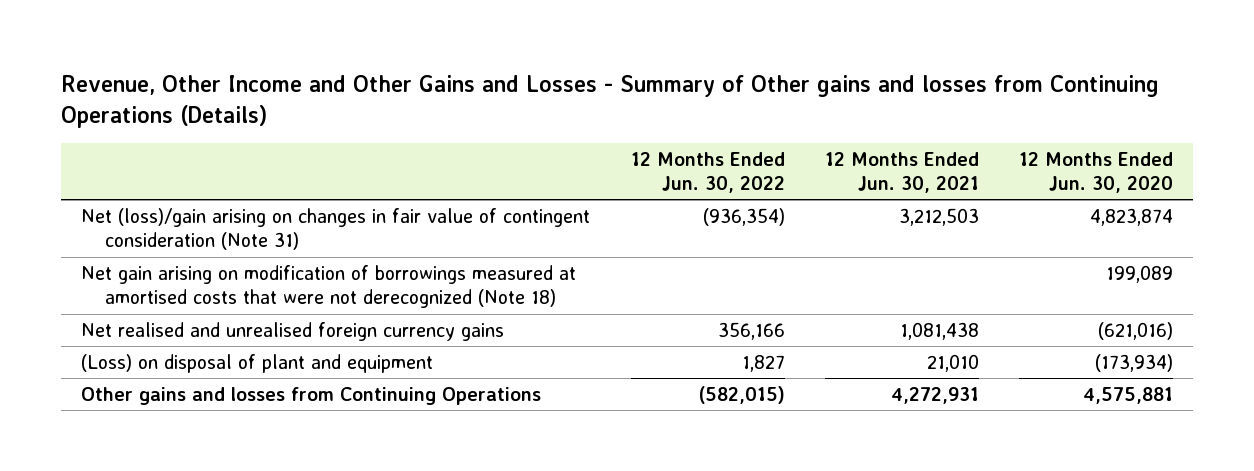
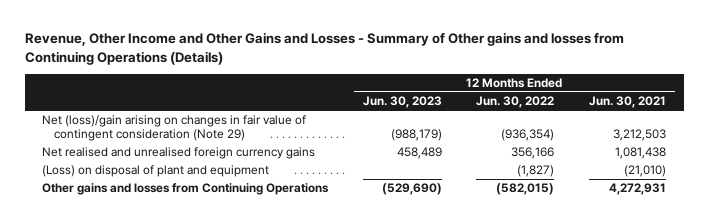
- | 12 Months Ended Jun. 30, 2022 | 12 Months Ended Jun. 30, 2021 | 12 Months Ended Jun. 30, 2020
+ | 12 Months Ended Jun. 30, 2023 | 12 Months Ended Jun. 30, 2022 | 12 Months Ended Jun. 30, 2021
- Net (loss)/gain arising on changes in fair value of contingent consideration (Note 31) | (936,354) | 3,212,503 | 4,823,874
- Net gain arising on modification of borrowings measured at amortised costs that were not derecognized (Note 18) | | | 199,089
+ Net (loss)/gain arising on changes in fair value of contingent consideration (Note 29) | (988,179) | (936,354) | 3,212,503
- (Loss) on disposal of plant and equipment | 1,827 | 21,010 | (173,934)
+ (Loss) on disposal of plant and equipment | | (1,827) | (21,010)

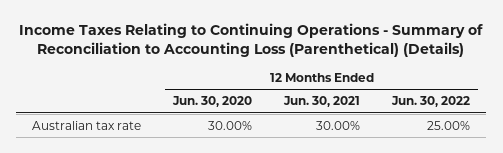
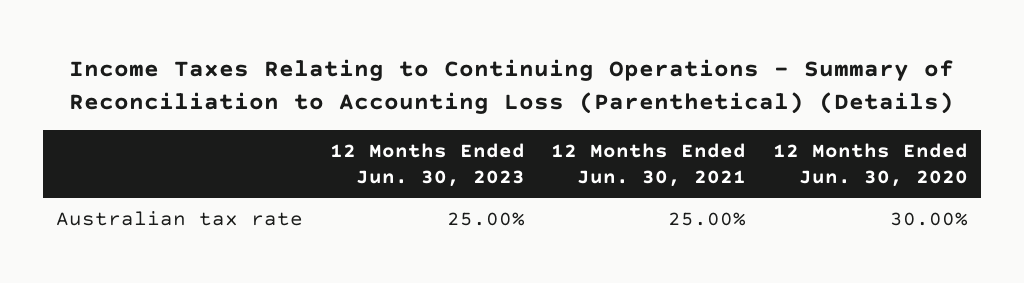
- | 12 Months Ended Jun. 30, 2020 | 12 Months Ended Jun. 30, 2021 | 12 Months Ended Jun. 30, 2022
+ | 12 Months Ended Jun. 30, 2023 | 12 Months Ended Jun. 30, 2021 | 12 Months Ended Jun. 30, 2020
- Australian tax rate | 30.00% | 30.00% | 25.00%
+ Australian tax rate | 25.00% | 25.00% | 30.00%

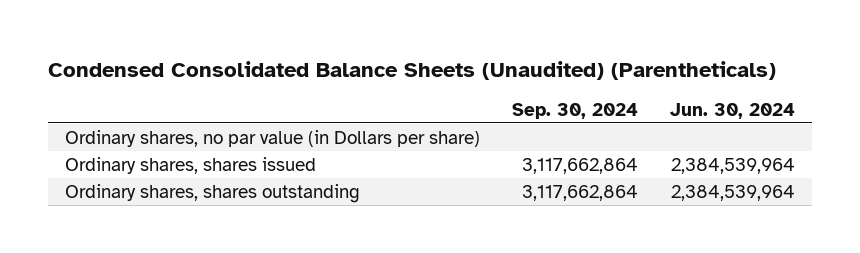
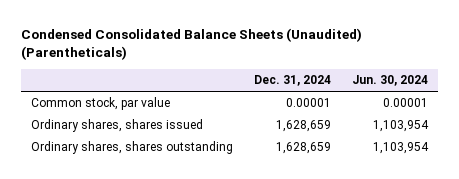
- | Sep. 30, 2024 | Jun. 30, 2024
+ | Dec. 31, 2024 | Jun. 30, 2024
- Ordinary shares, no par value (in Dollars per share)
- Ordinary shares, shares issued | 3,117,662,864 | 2,384,539,964
- Ordinary shares, shares outstanding | 3,117,662,864 | 2,384,539,964
+ Common stock, par value | 0.00001 | 0.00001
+ Ordinary shares, shares issued | 1,628,659 | 1,103,954
+ Ordinary shares, shares outstanding | 1,628,659 | 1,103,954

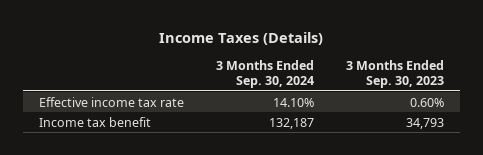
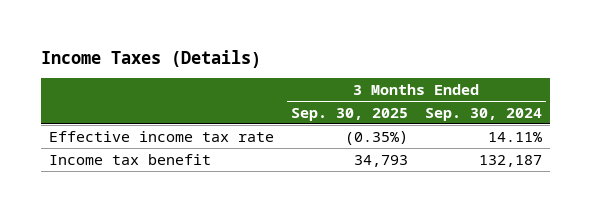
- | 3 Months Ended Sep. 30, 2024 | 3 Months Ended Sep. 30, 2023
+ | 3 Months Ended Sep. 30, 2025 | 3 Months Ended Sep. 30, 2024
- Effective income tax rate | 14.10% | 0.60%
+ Effective income tax rate | (0.35%) | 14.11%

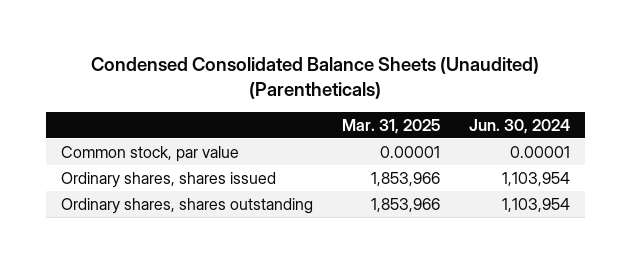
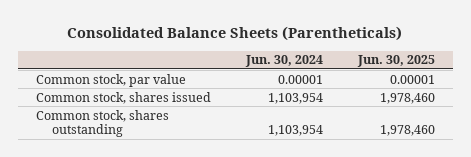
- Condensed Consolidated Balance Sheets (Unaudited) (Parentheticals)
+ Consolidated Balance Sheets (Parentheticals)
- | Mar. 31, 2025 | Jun. 30, 2024
+ | Jun. 30, 2024 | Jun. 30, 2025
- Ordinary shares, shares issued | 1,853,966 | 1,103,954
- Ordinary shares, shares outstanding | 1,853,966 | 1,103,954
+ Common stock, shares issued | 1,103,954 | 1,978,460
+ Common stock, shares outstanding | 1,103,954 | 1,978,460

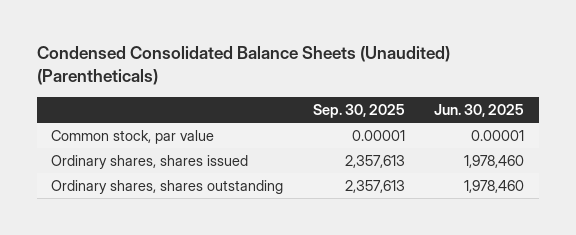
- Consolidated Balance Sheets (Parentheticals)
+ Condensed Consolidated Balance Sheets (Unaudited) (Parentheticals)
- | Jun. 30, 2024 | Jun. 30, 2025
+ | Sep. 30, 2025 | Jun. 30, 2025
- Common stock, shares issued | 1,103,954 | 1,978,460
- Common stock, shares outstanding | 1,103,954 | 1,978,460
+ Ordinary shares, shares issued | 2,357,613 | 1,978,460
+ Ordinary shares, shares outstanding | 2,357,613 | 1,978,460

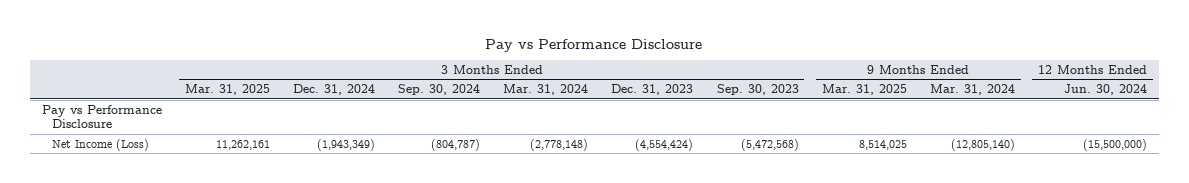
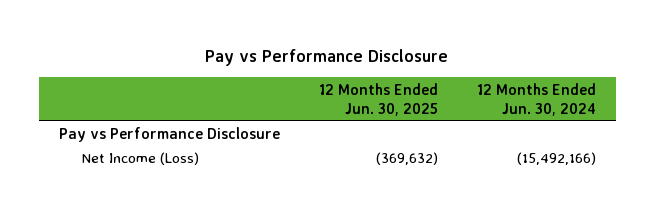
- | 3 Months Ended Mar. 31, 2025 | 3 Months Ended Dec. 31, 2024 | 3 Months Ended Sep. 30, 2024 | 3 Months Ended Mar. 31, 2024 | 3 Months Ended Dec. 31, 2023 | 3 Months Ended Sep. 30, 2023 | 9 Months Ended Mar. 31, 2025 | 9 Months Ended Mar. 31, 2024 | 12 Months Ended Jun. 30, 2024
+ | 12 Months Ended Jun. 30, 2025 | 12 Months Ended Jun. 30, 2024
- Net Income (Loss) | 11,262,161 | (1,943,349) | (804,787) | (2,778,148) | (4,554,424) | (5,472,568) | 8,514,025 | (12,805,140) | (15,500,000)
+ Net Income (Loss) | (369,632) | (15,492,166)

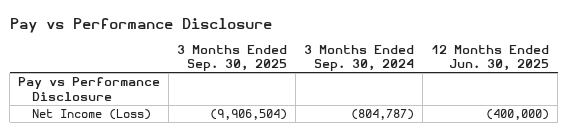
- | 12 Months Ended Jun. 30, 2025 | 12 Months Ended Jun. 30, 2024
+ | 3 Months Ended Sep. 30, 2025 | 3 Months Ended Sep. 30, 2024 | 12 Months Ended Jun. 30, 2025
- Net Income (Loss) | (369,632) | (15,492,166)
+ Net Income (Loss) | (9,906,504) | (804,787) | (400,000)

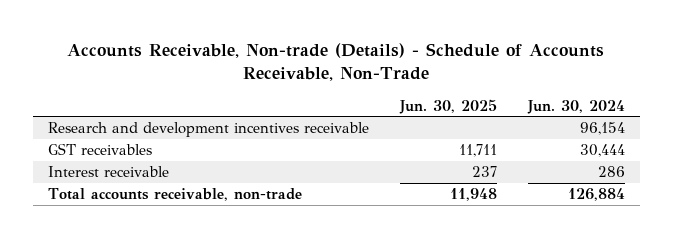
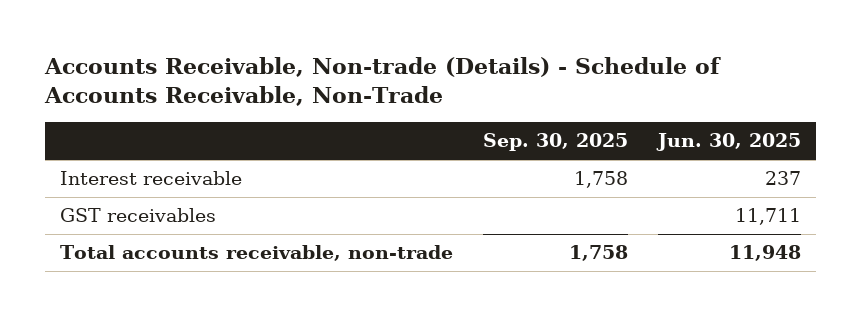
- | Jun. 30, 2025 | Jun. 30, 2024
+ | Sep. 30, 2025 | Jun. 30, 2025
- Research and development incentives receivable | | 96,154
moved down: GST receivables | | 11,711

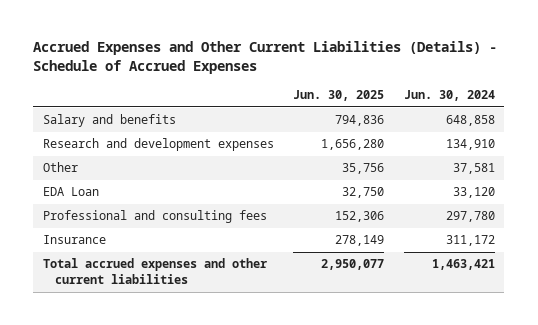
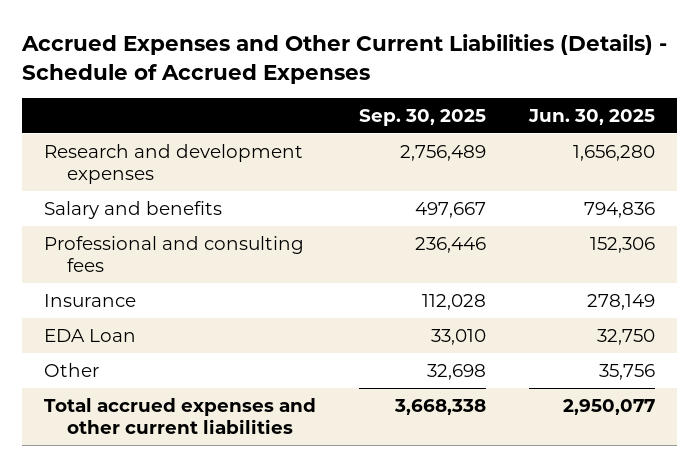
- | Jun. 30, 2025 | Jun. 30, 2024
+ | Sep. 30, 2025 | Jun. 30, 2025
moved down: Salary and benefits | 497,667 | 794,836
moved down: EDA Loan | 33,010 | 32,750
moved down: Other | 32,698 | 35,756

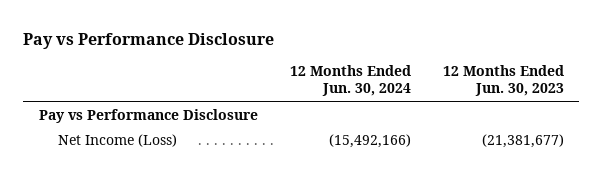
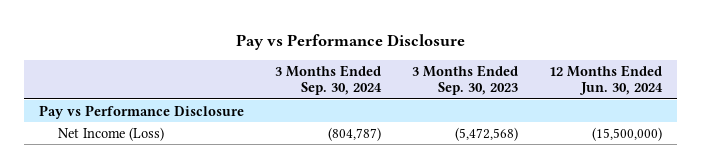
- | 12 Months Ended Jun. 30, 2024 | 12 Months Ended Jun. 30, 2023
+ | 3 Months Ended Sep. 30, 2024 | 3 Months Ended Sep. 30, 2023 | 12 Months Ended Jun. 30, 2024
- Net Income (Loss) | (15,492,166) | (21,381,677)
+ Net Income (Loss) | (804,787) | (5,472,568) | (15,500,000)

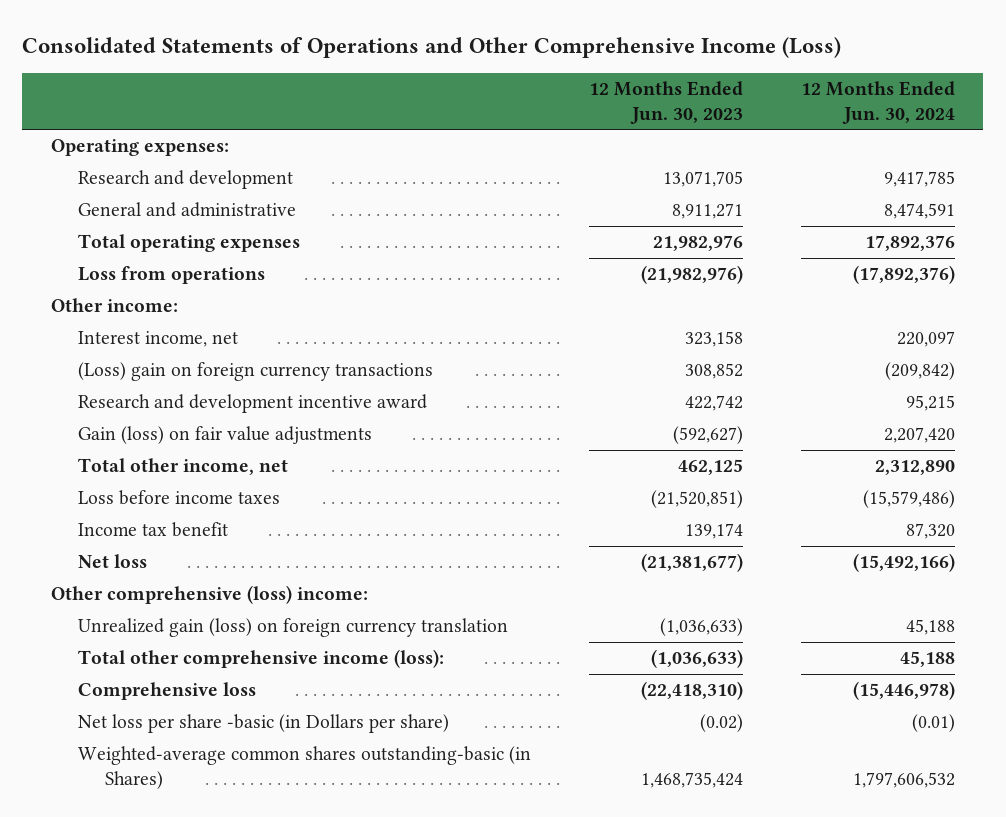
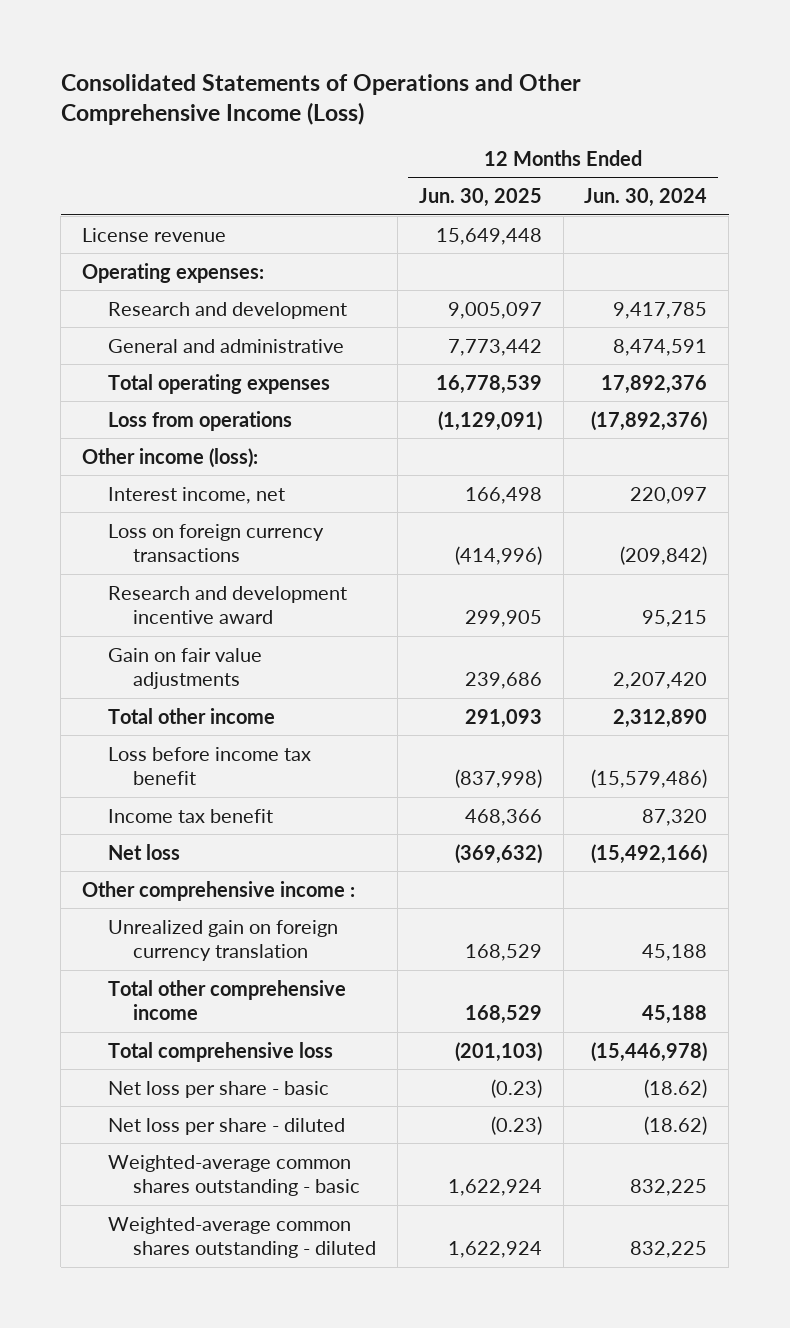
- | 12 Months Ended Jun. 30, 2023 | 12 Months Ended Jun. 30, 2024
+ | 12 Months Ended Jun. 30, 2025 | 12 Months Ended Jun. 30, 2024
+ License revenue | 15,649,448 |
- Other income:
+ Other income (loss):
- (Loss) gain on foreign currency transactions | 308,852 | (209,842)
+ Loss on foreign currency transactions | (414,996) | (209,842)
- Gain (loss) on fair value adjustments | (592,627) | 2,207,420
- Total other income, net | 462,125 | 2,312,890
- Loss before income taxes | (21,520,851) | (15,579,486)
+ Gain on fair value adjustments | 239,686 | 2,207,420
+ Total other income | 291,093 | 2,312,890
+ Loss before income tax benefit | (837,998) | (15,579,486)
- Other comprehensive (loss) income:
- Unrealized gain (loss) on foreign currency translation | (1,036,633) | 45,188
- Total other comprehensive income (loss): | (1,036,633) | 45,188
- Comprehensive loss | (22,418,310) | (15,446,978)
- Net loss per share -basic (in Dollars per share) | (0.02) | (0.01)
- Weighted-average common shares outstanding-basic (in Shares) | 1,468,735,424 | 1,797,606,532
+ Other comprehensive income :
+ Unrealized gain on foreign currency translation | 168,529 | 45,188
+ Total other comprehensive income | 168,529 | 45,188
+ Total comprehensive loss | (201,103) | (15,446,978)
+ Net loss per share - basic | (0.23) | (18.62)
+ Net loss per share - diluted | (0.23) | (18.62)
+ Weighted-average common shares outstanding - basic | 1,622,924 | 832,225
+ Weighted-average common shares outstanding - diluted | 1,622,924 | 832,225

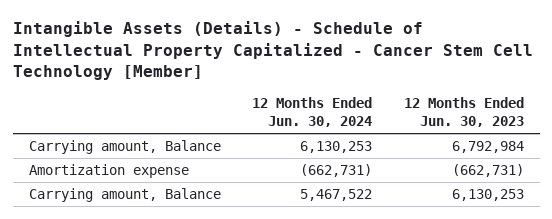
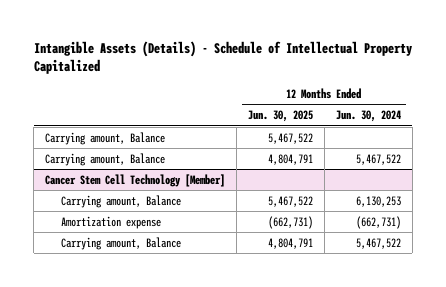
- Intangible Assets (Details) - Schedule of Intellectual Property Capitalized - Cancer Stem Cell Technology [Member]
+ Intangible Assets (Details) - Schedule of Intellectual Property Capitalized
- | 12 Months Ended Jun. 30, 2024 | 12 Months Ended Jun. 30, 2023
+ | 12 Months Ended Jun. 30, 2025 | 12 Months Ended Jun. 30, 2024
+ Carrying amount, Balance | 5,467,522 |
+ Carrying amount, Balance | 4,804,791 | 5,467,522
+ Cancer Stem Cell Technology [Member]

